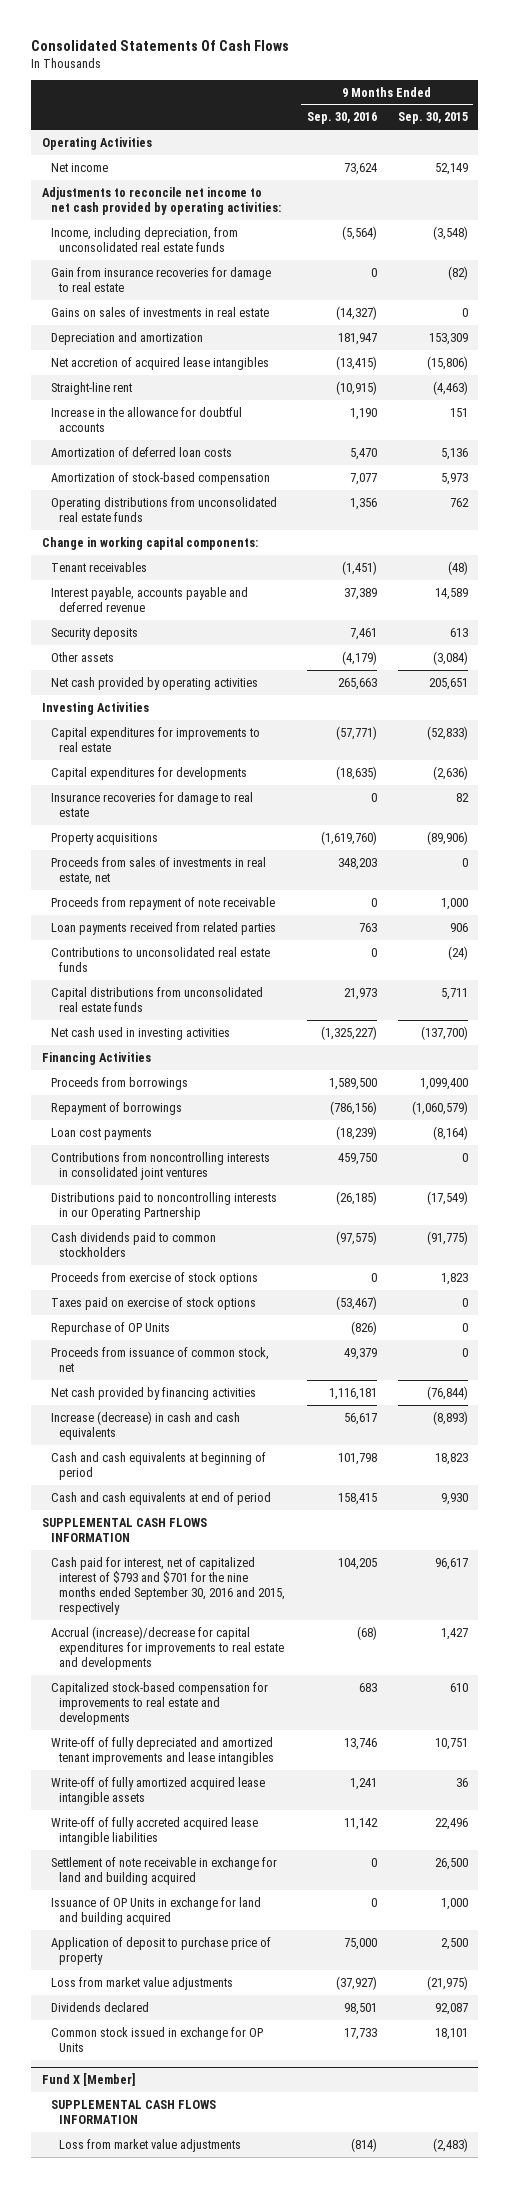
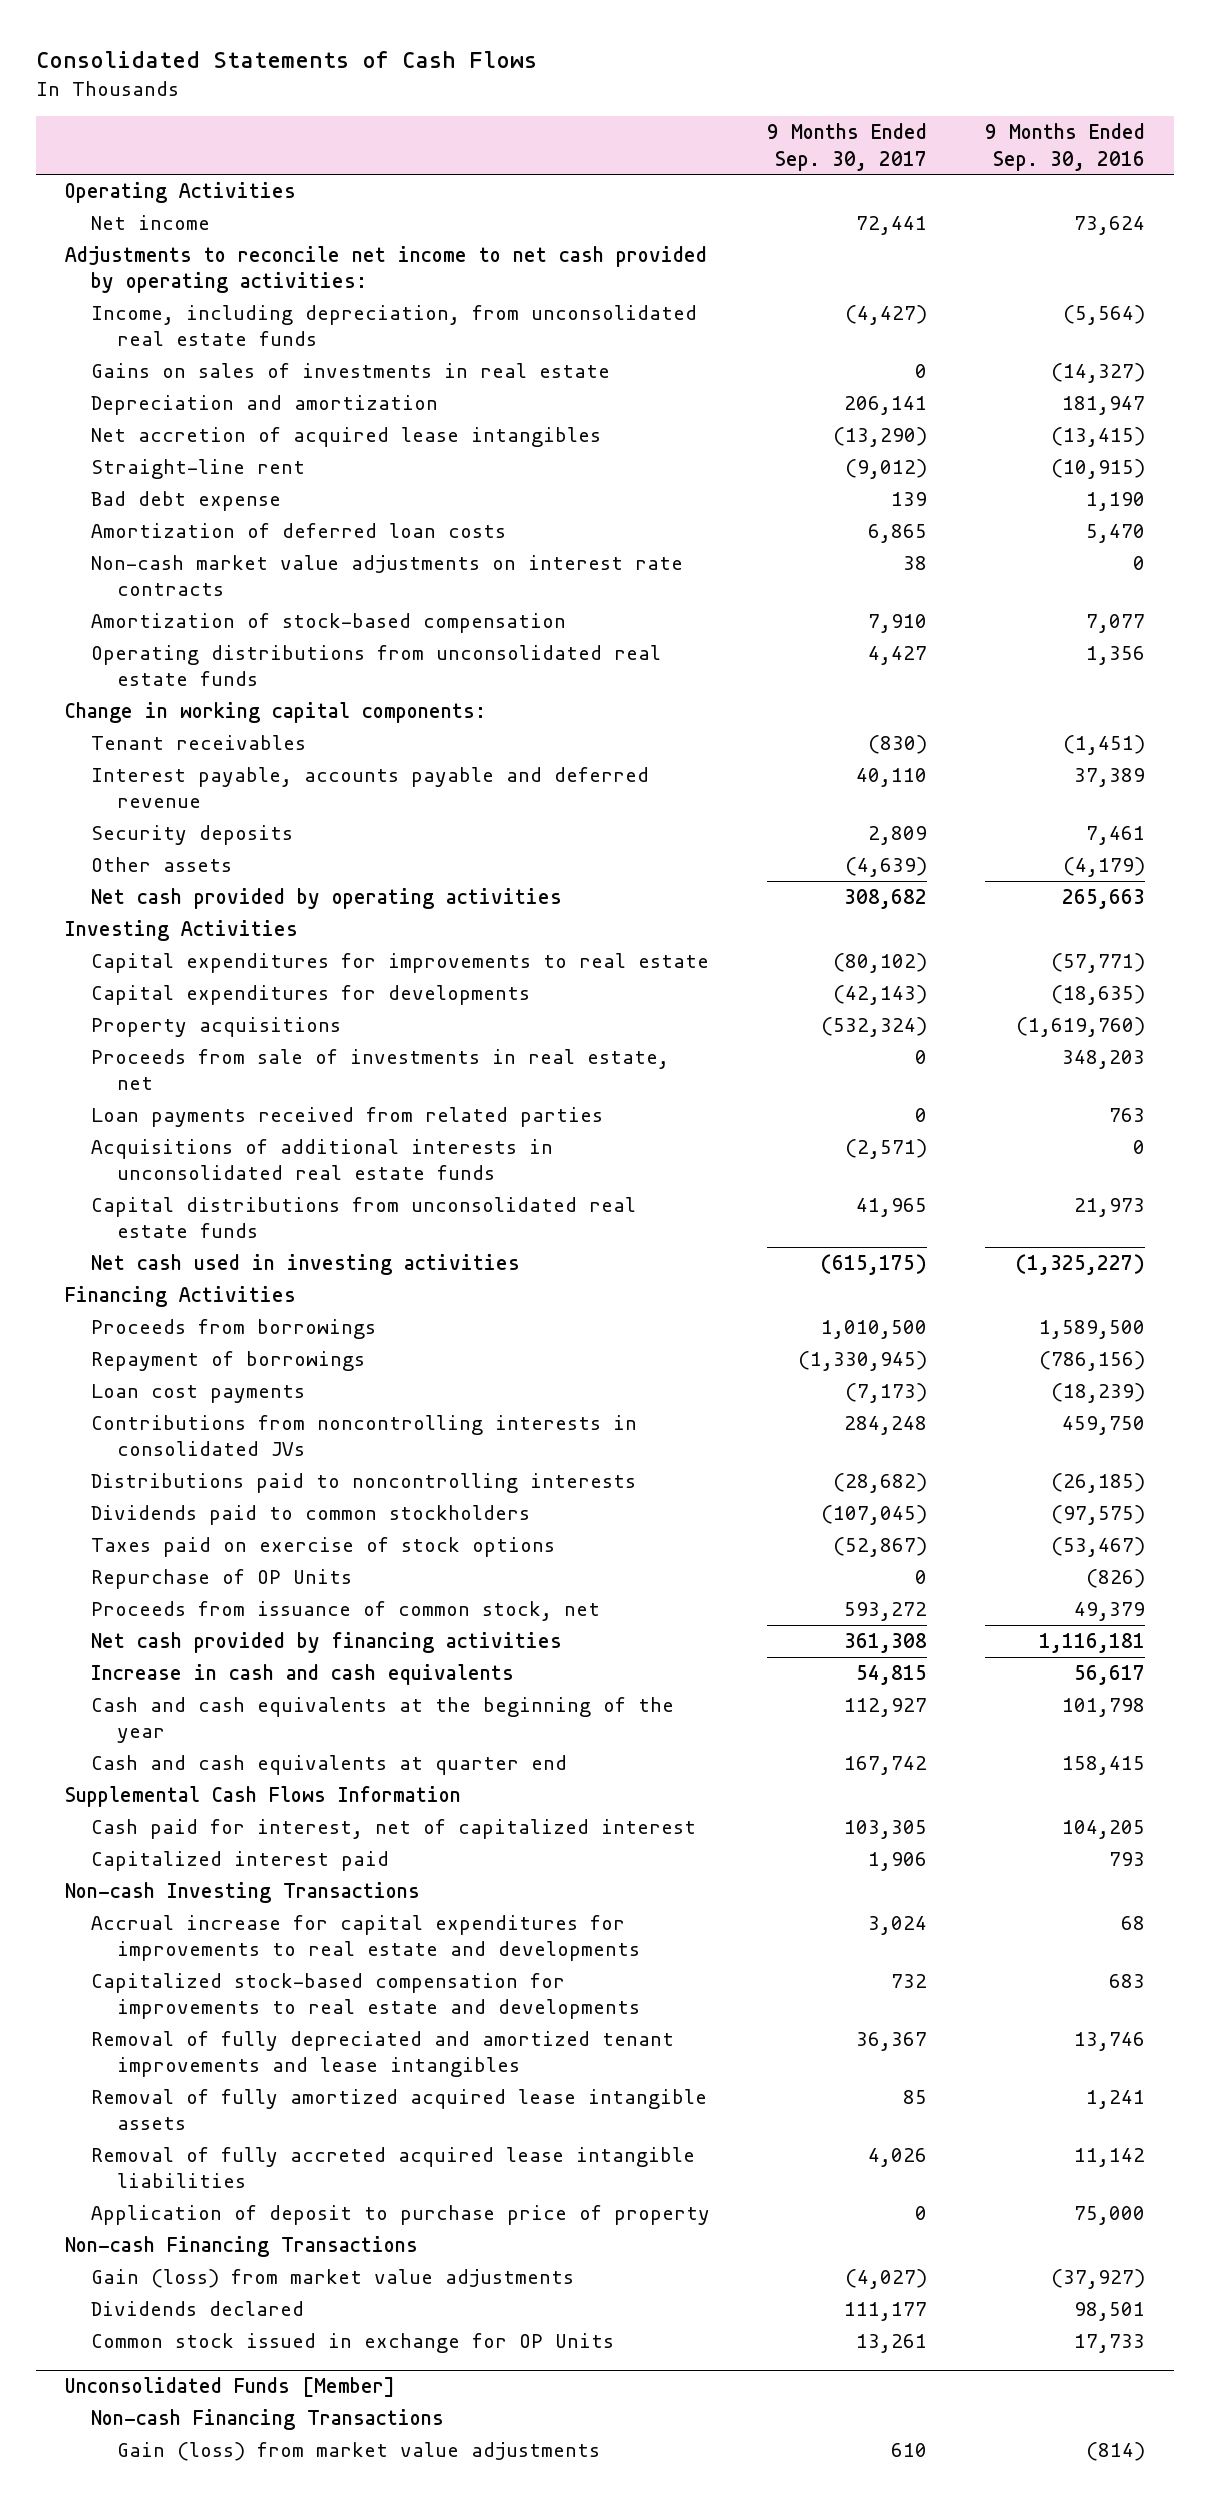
- Consolidated Statements Of Cash Flows
+ Consolidated Statements of Cash Flows
- | 9 Months Ended Sep. 30, 2016 | 9 Months Ended Sep. 30, 2015
+ | 9 Months Ended Sep. 30, 2017 | 9 Months Ended Sep. 30, 2016
- Gain from insurance recoveries for damage to real estate | 0 | (82)
- Increase in the allowance for doubtful accounts | 1,190 | 151
+ Bad debt expense | 139 | 1,190
+ Non-cash market value adjustments on interest rate contracts | 38 | 0
- Insurance recoveries for damage to real estate | 0 | 82
- Proceeds from sales of investments in real estate, net | 348,203 | 0
- Proceeds from repayment of note receivable | 0 | 1,000
+ Proceeds from sale of investments in real estate, net | 0 | 348,203
- Contributions to unconsolidated real estate funds | 0 | (24)
+ Acquisitions of additional interests in unconsolidated real estate funds | (2,571) | 0
- Contributions from noncontrolling interests in consolidated joint ventures | 459,750 | 0
- Distributions paid to noncontrolling interests in our Operating Partnership | (26,185) | (17,549)
- Cash dividends paid to common stockholders | (97,575) | (91,775)
- Proceeds from exercise of stock options | 0 | 1,823
+ Contributions from noncontrolling interests in consolidated JVs | 284,248 | 459,750
+ Distributions paid to noncontrolling interests | (28,682) | (26,185)
+ Dividends paid to common stockholders | (107,045) | (97,575)
- Increase (decrease) in cash and cash equivalents | 56,617 | (8,893)
- Cash and cash equivalents at beginning of period | 101,798 | 18,823
- Cash and cash equivalents at end of period | 158,415 | 9,930
- SUPPLEMENTAL CASH FLOWS INFORMATION
- Cash paid for interest, net of capitalized interest of $793 and $701 for the nine months ended September 30, 2016 and 2015, respectively | 104,205 | 96,617
- Accrual (increase)/decrease for capital expenditures for improvements to real estate and developments | (68) | 1,427
+ Increase in cash and cash equivalents | 54,815 | 56,617
+ Cash and cash equivalents at the beginning of the year | 112,927 | 101,798
+ Cash and cash equivalents at quarter end | 167,742 | 158,415
+ Supplemental Cash Flows Information
+ Cash paid for interest, net of capitalized interest | 103,305 | 104,205
+ Capitalized interest paid | 1,906 | 793
+ Non-cash Investing Transactions
+ Accrual increase for capital expenditures for improvements to real estate and developments | 3,024 | 68
- Write-off of fully depreciated and amortized tenant improvements and lease intangibles | 13,746 | 10,751
- Write-off of fully amortized acquired lease intangible assets | 1,241 | 36
- Write-off of fully accreted acquired lease intangible liabilities | 11,142 | 22,496
- Settlement of note receivable in exchange for land and building acquired | 0 | 26,500
- Issuance of OP Units in exchange for land and building acquired | 0 | 1,000
+ Removal of fully depreciated and amortized tenant improvements and lease intangibles | 36,367 | 13,746
+ Removal of fully amortized acquired lease intangible assets | 85 | 1,241
+ Removal of fully accreted acquired lease intangible liabilities | 4,026 | 11,142
- Loss from market value adjustments | (37,927) | (21,975)
+ Non-cash Financing Transactions
+ Gain (loss) from market value adjustments | (4,027) | (37,927)
- Fund X [Member]
- SUPPLEMENTAL CASH FLOWS INFORMATION
- Loss from market value adjustments | (814) | (2,483)
+ Unconsolidated Funds [Member]
+ Non-cash Financing Transactions
+ Gain (loss) from market value adjustments | 610 | (814)

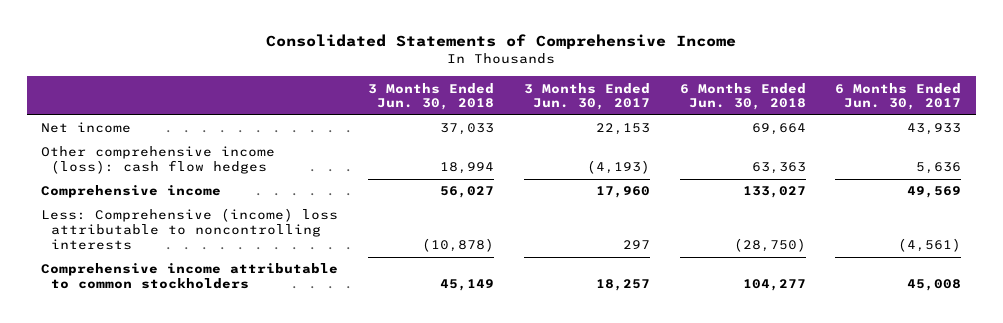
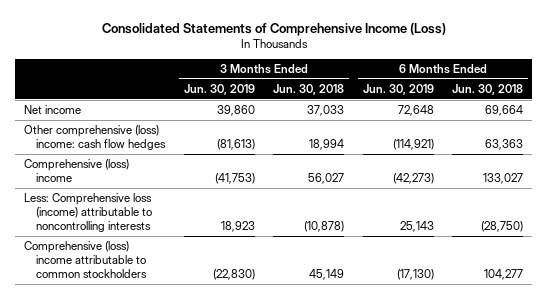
- Consolidated Statements of Comprehensive Income
+ Consolidated Statements of Comprehensive Income (Loss)
- | 3 Months Ended Jun. 30, 2018 | 3 Months Ended Jun. 30, 2017 | 6 Months Ended Jun. 30, 2018 | 6 Months Ended Jun. 30, 2017
+ | 3 Months Ended Jun. 30, 2019 | 3 Months Ended Jun. 30, 2018 | 6 Months Ended Jun. 30, 2019 | 6 Months Ended Jun. 30, 2018
- Other comprehensive income (loss): cash flow hedges | 18,994 | (4,193) | 63,363 | 5,636
- Comprehensive income | 56,027 | 17,960 | 133,027 | 49,569
- Less: Comprehensive (income) loss attributable to noncontrolling interests | (10,878) | 297 | (28,750) | (4,561)
- Comprehensive income attributable to common stockholders | 45,149 | 18,257 | 104,277 | 45,008
+ Other comprehensive (loss) income: cash flow hedges | (81,613) | 18,994 | (114,921) | 63,363
+ Comprehensive (loss) income | (41,753) | 56,027 | (42,273) | 133,027
+ Less: Comprehensive loss (income) attributable to noncontrolling interests | 18,923 | (10,878) | 25,143 | (28,750)
+ Comprehensive (loss) income attributable to common stockholders | (22,830) | 45,149 | (17,130) | 104,277

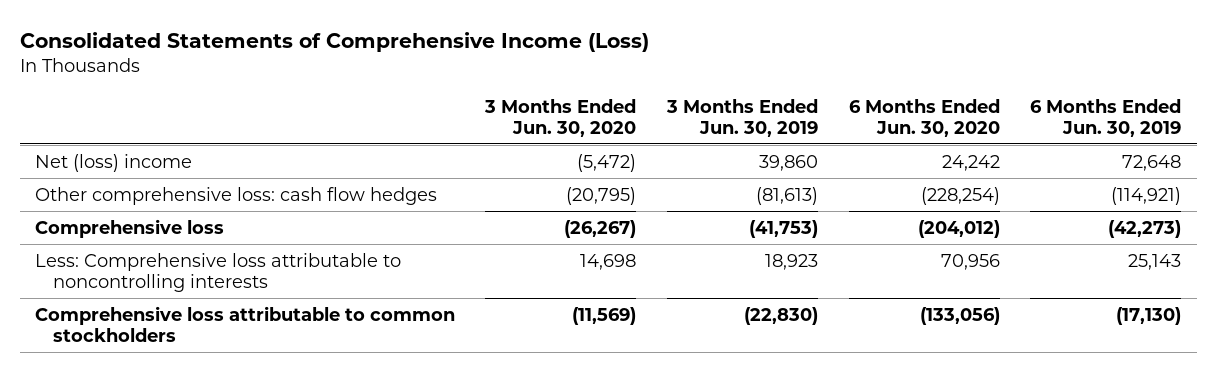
- | 3 Months Ended Jun. 30, 2019 | 3 Months Ended Jun. 30, 2018 | 6 Months Ended Jun. 30, 2019 | 6 Months Ended Jun. 30, 2018
+ | 3 Months Ended Jun. 30, 2020 | 3 Months Ended Jun. 30, 2019 | 6 Months Ended Jun. 30, 2020 | 6 Months Ended Jun. 30, 2019
- Net income | 39,860 | 37,033 | 72,648 | 69,664
- Other comprehensive (loss) income: cash flow hedges | (81,613) | 18,994 | (114,921) | 63,363
- Comprehensive (loss) income | (41,753) | 56,027 | (42,273) | 133,027
- Less: Comprehensive loss (income) attributable to noncontrolling interests | 18,923 | (10,878) | 25,143 | (28,750)
- Comprehensive (loss) income attributable to common stockholders | (22,830) | 45,149 | (17,130) | 104,277
+ Net (loss) income | (5,472) | 39,860 | 24,242 | 72,648
+ Other comprehensive loss: cash flow hedges | (20,795) | (81,613) | (228,254) | (114,921)
+ Comprehensive loss | (26,267) | (41,753) | (204,012) | (42,273)
+ Less: Comprehensive loss attributable to noncontrolling interests | 14,698 | 18,923 | 70,956 | 25,143
+ Comprehensive loss attributable to common stockholders | (11,569) | (22,830) | (133,056) | (17,130)

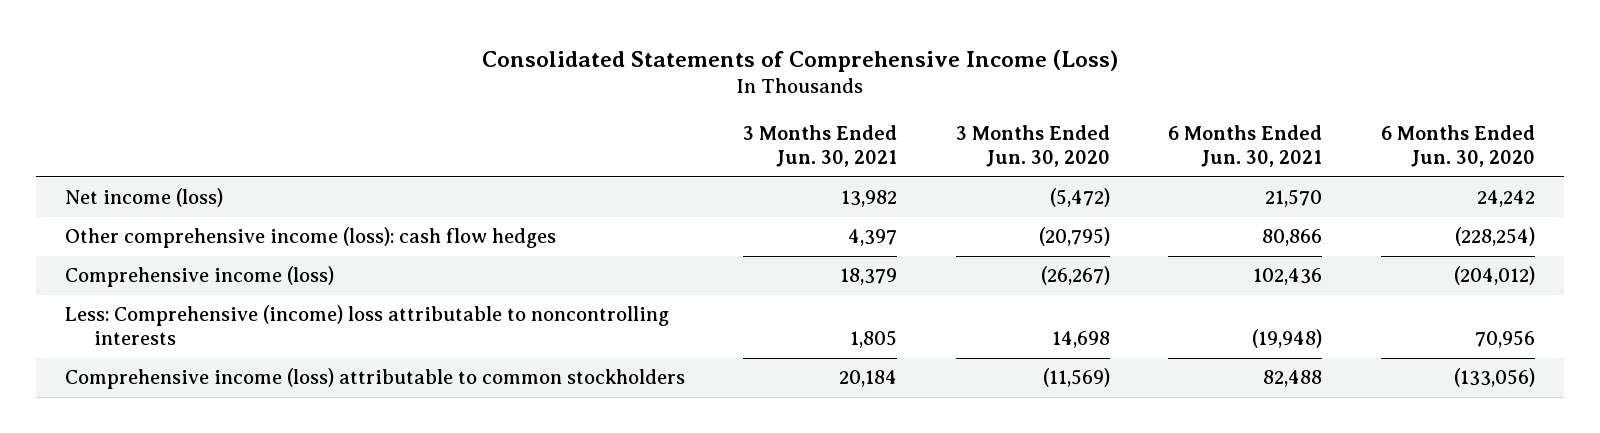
- | 3 Months Ended Jun. 30, 2020 | 3 Months Ended Jun. 30, 2019 | 6 Months Ended Jun. 30, 2020 | 6 Months Ended Jun. 30, 2019
+ | 3 Months Ended Jun. 30, 2021 | 3 Months Ended Jun. 30, 2020 | 6 Months Ended Jun. 30, 2021 | 6 Months Ended Jun. 30, 2020
- Net (loss) income | (5,472) | 39,860 | 24,242 | 72,648
- Other comprehensive loss: cash flow hedges | (20,795) | (81,613) | (228,254) | (114,921)
- Comprehensive loss | (26,267) | (41,753) | (204,012) | (42,273)
- Less: Comprehensive loss attributable to noncontrolling interests | 14,698 | 18,923 | 70,956 | 25,143
- Comprehensive loss attributable to common stockholders | (11,569) | (22,830) | (133,056) | (17,130)
+ Net income (loss) | 13,982 | (5,472) | 21,570 | 24,242
+ Other comprehensive income (loss): cash flow hedges | 4,397 | (20,795) | 80,866 | (228,254)
+ Comprehensive income (loss) | 18,379 | (26,267) | 102,436 | (204,012)
+ Less: Comprehensive (income) loss attributable to noncontrolling interests | 1,805 | 14,698 | (19,948) | 70,956
+ Comprehensive income (loss) attributable to common stockholders | 20,184 | (11,569) | 82,488 | (133,056)

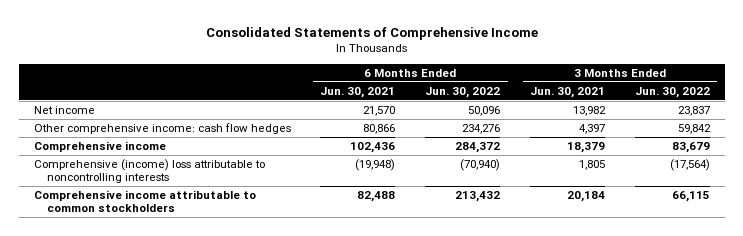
- Consolidated Statements of Comprehensive Income (Loss)
+ Consolidated Statements of Comprehensive Income
- | 3 Months Ended Jun. 30, 2021 | 3 Months Ended Jun. 30, 2020 | 6 Months Ended Jun. 30, 2021 | 6 Months Ended Jun. 30, 2020
+ | 6 Months Ended Jun. 30, 2021 | 6 Months Ended Jun. 30, 2022 | 3 Months Ended Jun. 30, 2021 | 3 Months Ended Jun. 30, 2022
- Net income (loss) | 13,982 | (5,472) | 21,570 | 24,242
- Other comprehensive income (loss): cash flow hedges | 4,397 | (20,795) | 80,866 | (228,254)
- Comprehensive income (loss) | 18,379 | (26,267) | 102,436 | (204,012)
- Less: Comprehensive (income) loss attributable to noncontrolling interests | 1,805 | 14,698 | (19,948) | 70,956
- Comprehensive income (loss) attributable to common stockholders | 20,184 | (11,569) | 82,488 | (133,056)
+ Net income | 21,570 | 50,096 | 13,982 | 23,837
+ Other comprehensive income: cash flow hedges | 80,866 | 234,276 | 4,397 | 59,842
+ Comprehensive income | 102,436 | 284,372 | 18,379 | 83,679
+ Comprehensive (income) loss attributable to noncontrolling interests | (19,948) | (70,940) | 1,805 | (17,564)
+ Comprehensive income attributable to common stockholders | 82,488 | 213,432 | 20,184 | 66,115

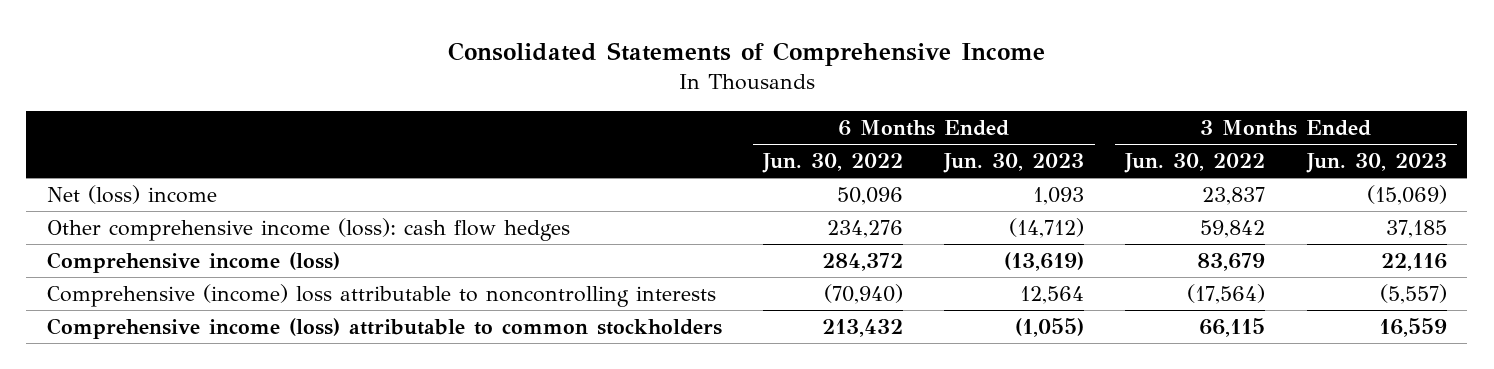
- | 6 Months Ended Jun. 30, 2021 | 6 Months Ended Jun. 30, 2022 | 3 Months Ended Jun. 30, 2021 | 3 Months Ended Jun. 30, 2022
+ | 6 Months Ended Jun. 30, 2022 | 6 Months Ended Jun. 30, 2023 | 3 Months Ended Jun. 30, 2022 | 3 Months Ended Jun. 30, 2023
- Net income | 21,570 | 50,096 | 13,982 | 23,837
- Other comprehensive income: cash flow hedges | 80,866 | 234,276 | 4,397 | 59,842
- Comprehensive income | 102,436 | 284,372 | 18,379 | 83,679
+ Net (loss) income | 50,096 | 1,093 | 23,837 | (15,069)
+ Other comprehensive income (loss): cash flow hedges | 234,276 | (14,712) | 59,842 | 37,185
+ Comprehensive income (loss) | 284,372 | (13,619) | 83,679 | 22,116
- Comprehensive income attributable to common stockholders | 82,488 | 213,432 | 20,184 | 66,115
+ Comprehensive income (loss) attributable to common stockholders | 213,432 | (1,055) | 66,115 | 16,559

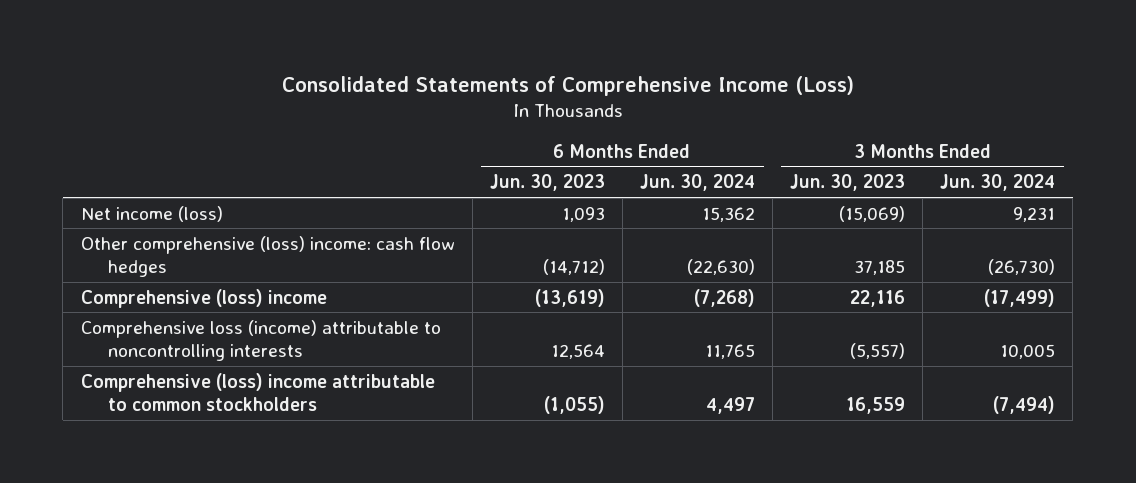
- Consolidated Statements of Comprehensive Income
+ Consolidated Statements of Comprehensive Income (Loss)
- | 6 Months Ended Jun. 30, 2022 | 6 Months Ended Jun. 30, 2023 | 3 Months Ended Jun. 30, 2022 | 3 Months Ended Jun. 30, 2023
+ | 6 Months Ended Jun. 30, 2023 | 6 Months Ended Jun. 30, 2024 | 3 Months Ended Jun. 30, 2023 | 3 Months Ended Jun. 30, 2024
- Net (loss) income | 50,096 | 1,093 | 23,837 | (15,069)
- Other comprehensive income (loss): cash flow hedges | 234,276 | (14,712) | 59,842 | 37,185
- Comprehensive income (loss) | 284,372 | (13,619) | 83,679 | 22,116
- Comprehensive (income) loss attributable to noncontrolling interests | (70,940) | 12,564 | (17,564) | (5,557)
- Comprehensive income (loss) attributable to common stockholders | 213,432 | (1,055) | 66,115 | 16,559
+ Net income (loss) | 1,093 | 15,362 | (15,069) | 9,231
+ Other comprehensive (loss) income: cash flow hedges | (14,712) | (22,630) | 37,185 | (26,730)
+ Comprehensive (loss) income | (13,619) | (7,268) | 22,116 | (17,499)
+ Comprehensive loss (income) attributable to noncontrolling interests | 12,564 | 11,765 | (5,557) | 10,005
+ Comprehensive (loss) income attributable to common stockholders | (1,055) | 4,497 | 16,559 | (7,494)

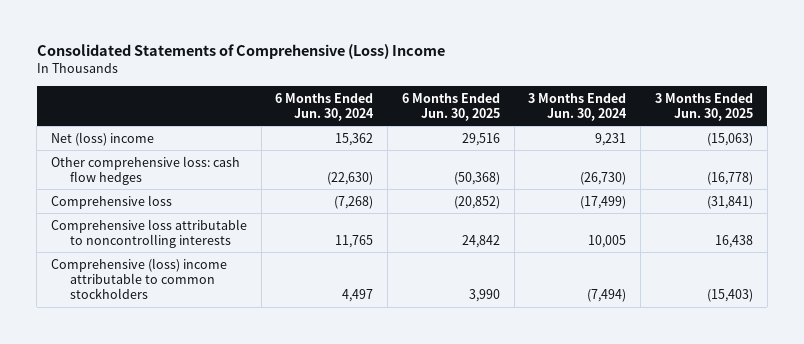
- Consolidated Statements of Comprehensive Income (Loss)
+ Consolidated Statements of Comprehensive (Loss) Income
- | 6 Months Ended Jun. 30, 2023 | 6 Months Ended Jun. 30, 2024 | 3 Months Ended Jun. 30, 2023 | 3 Months Ended Jun. 30, 2024
+ | 6 Months Ended Jun. 30, 2024 | 6 Months Ended Jun. 30, 2025 | 3 Months Ended Jun. 30, 2024 | 3 Months Ended Jun. 30, 2025
- Net income (loss) | 1,093 | 15,362 | (15,069) | 9,231
- Other comprehensive (loss) income: cash flow hedges | (14,712) | (22,630) | 37,185 | (26,730)
- Comprehensive (loss) income | (13,619) | (7,268) | 22,116 | (17,499)
- Comprehensive loss (income) attributable to noncontrolling interests | 12,564 | 11,765 | (5,557) | 10,005
+ Net (loss) income | 15,362 | 29,516 | 9,231 | (15,063)
+ Other comprehensive loss: cash flow hedges | (22,630) | (50,368) | (26,730) | (16,778)
+ Comprehensive loss | (7,268) | (20,852) | (17,499) | (31,841)
+ Comprehensive loss attributable to noncontrolling interests | 11,765 | 24,842 | 10,005 | 16,438

